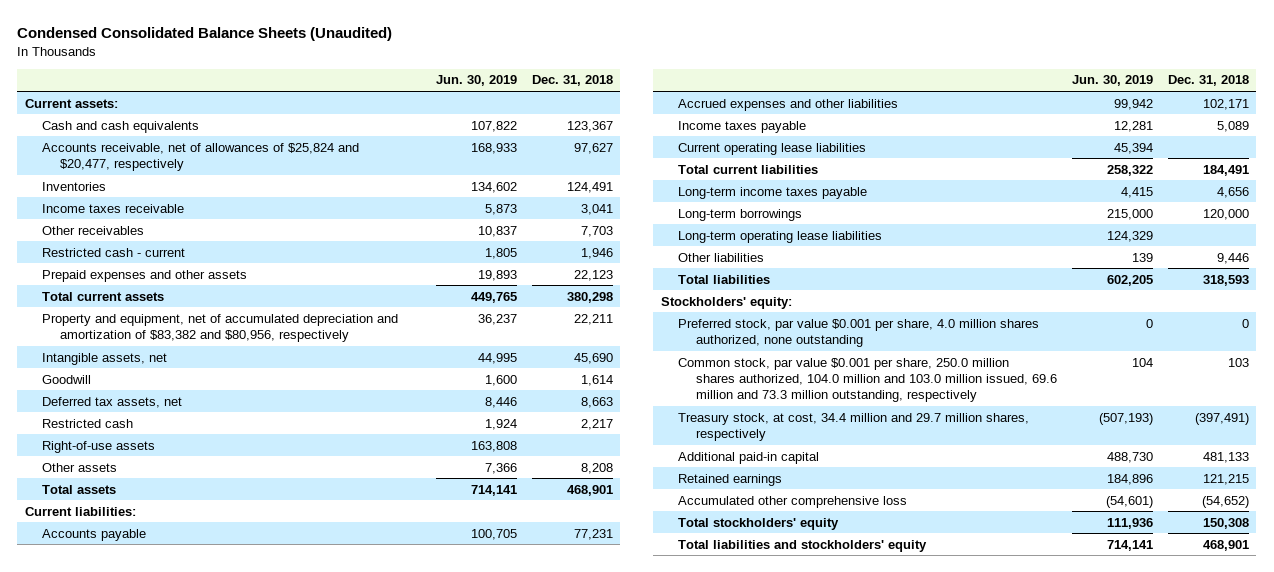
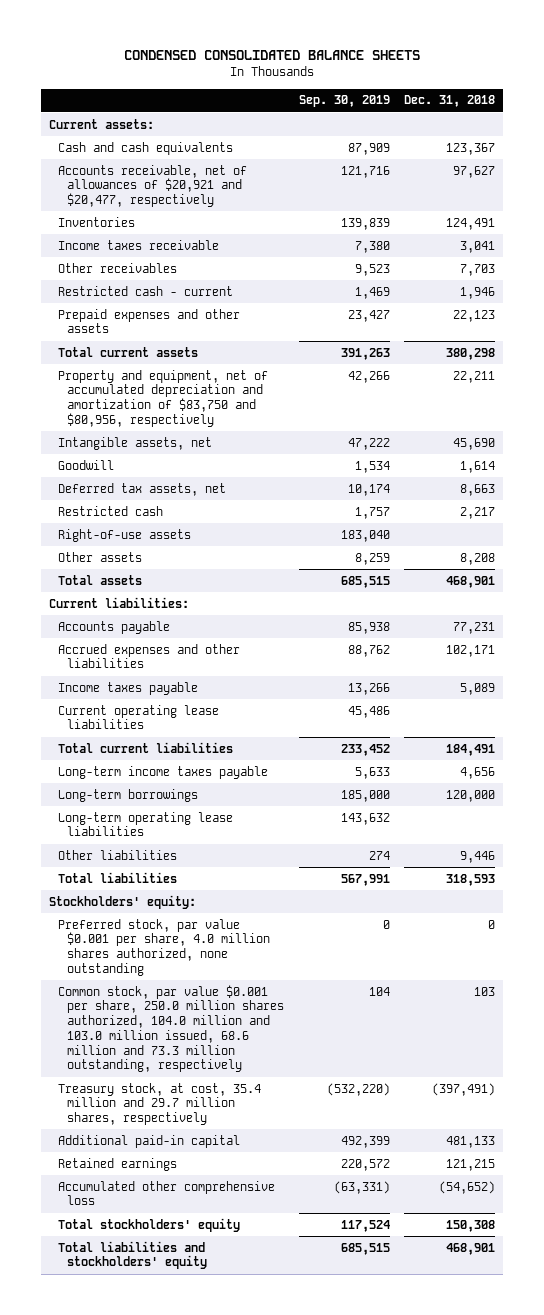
- Condensed Consolidated Balance Sheets (Unaudited)
+ CONDENSED CONSOLIDATED BALANCE SHEETS
- | Jun. 30, 2019 | Dec. 31, 2018
+ | Sep. 30, 2019 | Dec. 31, 2018
- Accounts receivable, net of allowances of $25,824 and $20,477, respectively | 168,933 | 97,627
+ Accounts receivable, net of allowances of $20,921 and $20,477, respectively | 121,716 | 97,627
- Property and equipment, net of accumulated depreciation and amortization of $83,382 and $80,956, respectively | 36,237 | 22,211
+ Property and equipment, net of accumulated depreciation and amortization of $83,750 and $80,956, respectively | 42,266 | 22,211
- Common stock, par value $0.001 per share, 250.0 million shares authorized, 104.0 million and 103.0 million issued, 69.6 million and 73.3 million outstanding, respectively | 104 | 103
- Treasury stock, at cost, 34.4 million and 29.7 million shares, respectively | (507,193) | (397,491)
+ Common stock, par value $0.001 per share, 250.0 million shares authorized, 104.0 million and 103.0 million issued, 68.6 million and 73.3 million outstanding, respectively | 104 | 103
+ Treasury stock, at cost, 35.4 million and 29.7 million shares, respectively | (532,220) | (397,491)

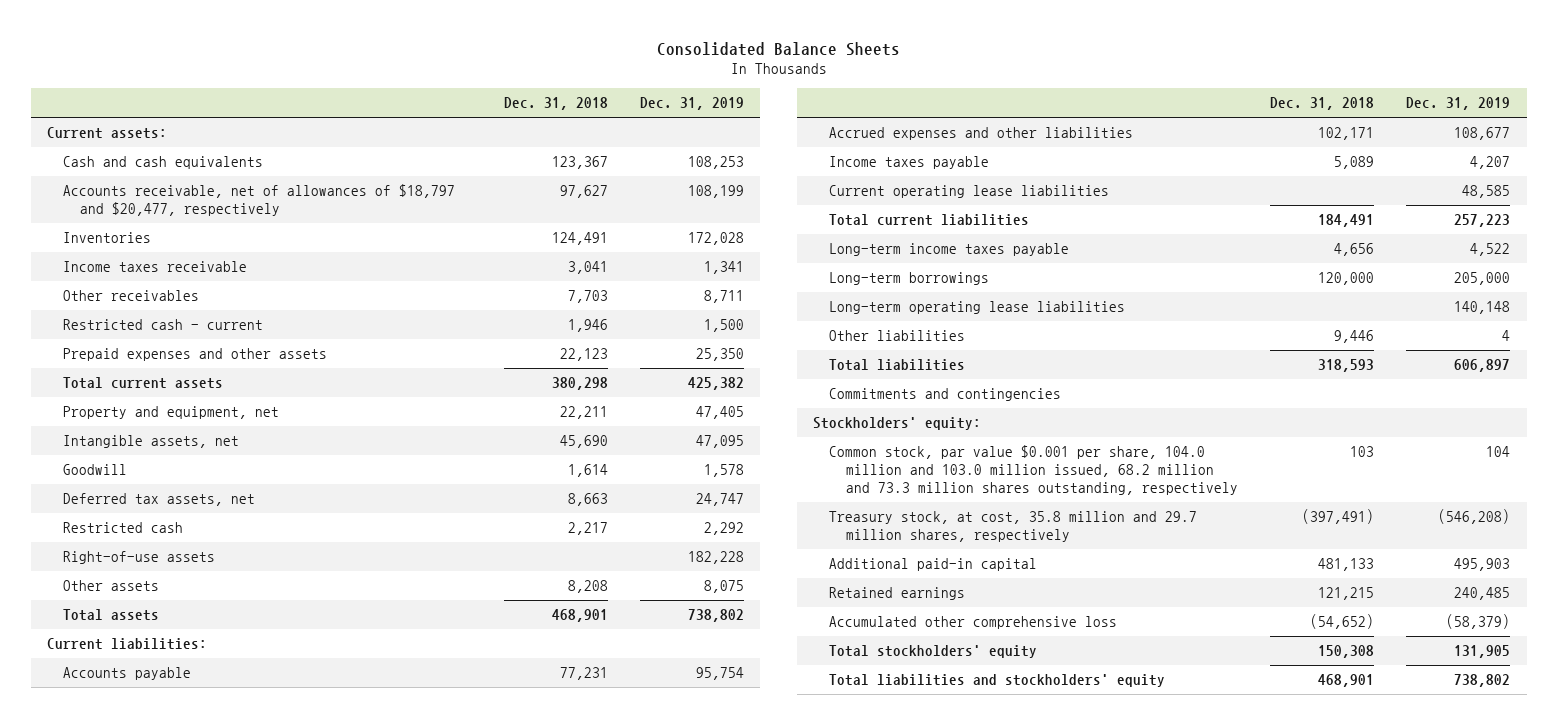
- CONDENSED CONSOLIDATED BALANCE SHEETS
+ Consolidated Balance Sheets
- | Sep. 30, 2019 | Dec. 31, 2018
+ | Dec. 31, 2018 | Dec. 31, 2019
- Accounts receivable, net of allowances of $20,921 and $20,477, respectively | 121,716 | 97,627
+ Accounts receivable, net of allowances of $18,797 and $20,477, respectively | 97,627 | 108,199
- Property and equipment, net of accumulated depreciation and amortization of $83,750 and $80,956, respectively | 42,266 | 22,211
+ Property and equipment, net | 22,211 | 47,405
+ Commitments and contingencies
- Preferred stock, par value $0.001 per share, 4.0 million shares authorized, none outstanding | 0 | 0
- Common stock, par value $0.001 per share, 250.0 million shares authorized, 104.0 million and 103.0 million issued, 68.6 million and 73.3 million outstanding, respectively | 104 | 103
- Treasury stock, at cost, 35.4 million and 29.7 million shares, respectively | (532,220) | (397,491)
+ Common stock, par value $0.001 per share, 104.0 million and 103.0 million issued, 68.2 million and 73.3 million shares outstanding, respectively | 103 | 104
+ Treasury stock, at cost, 35.8 million and 29.7 million shares, respectively | (397,491) | (546,208)

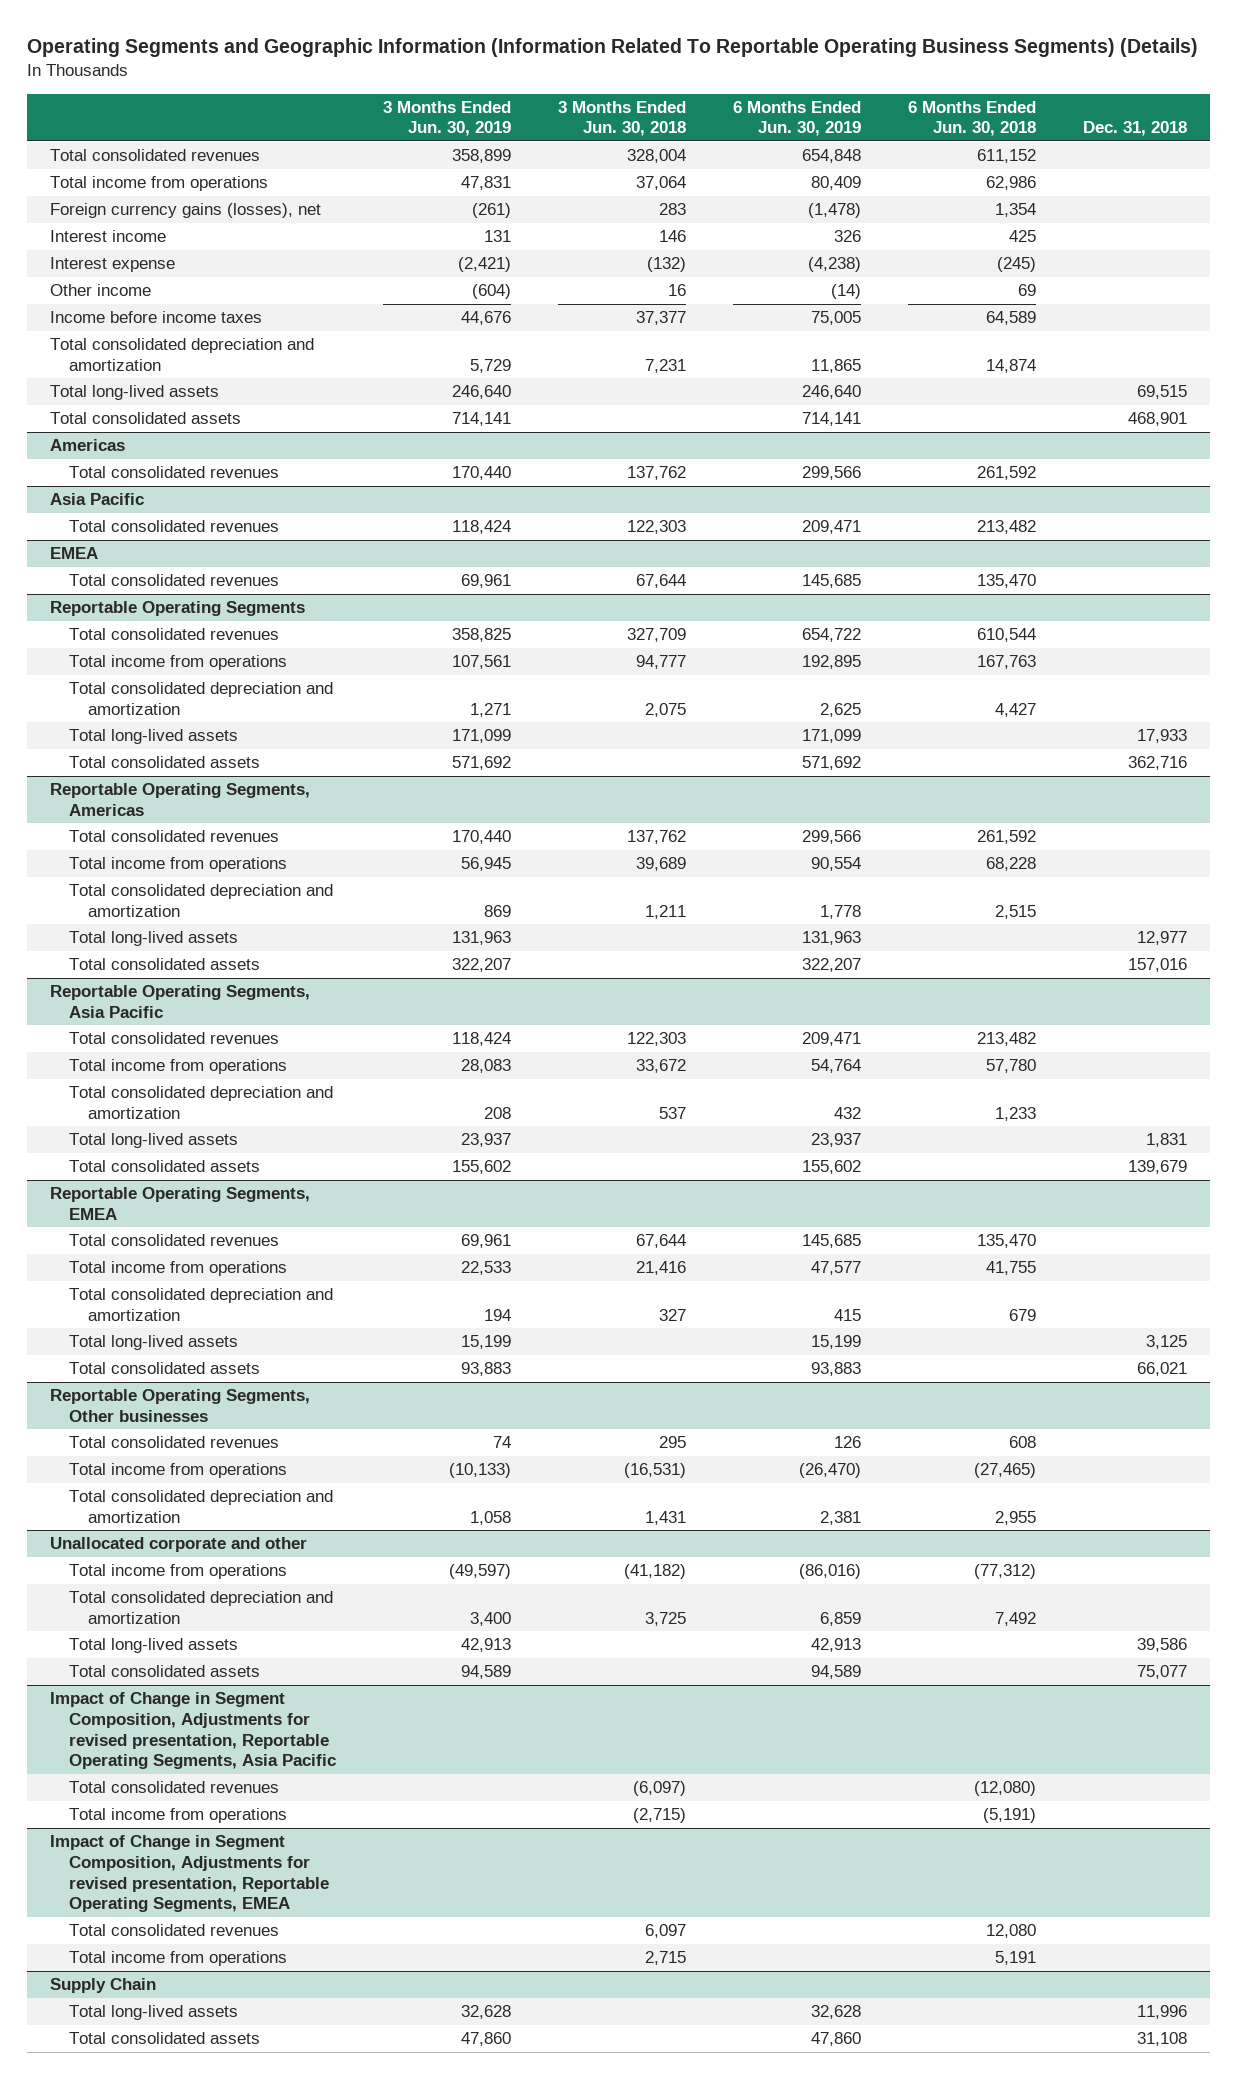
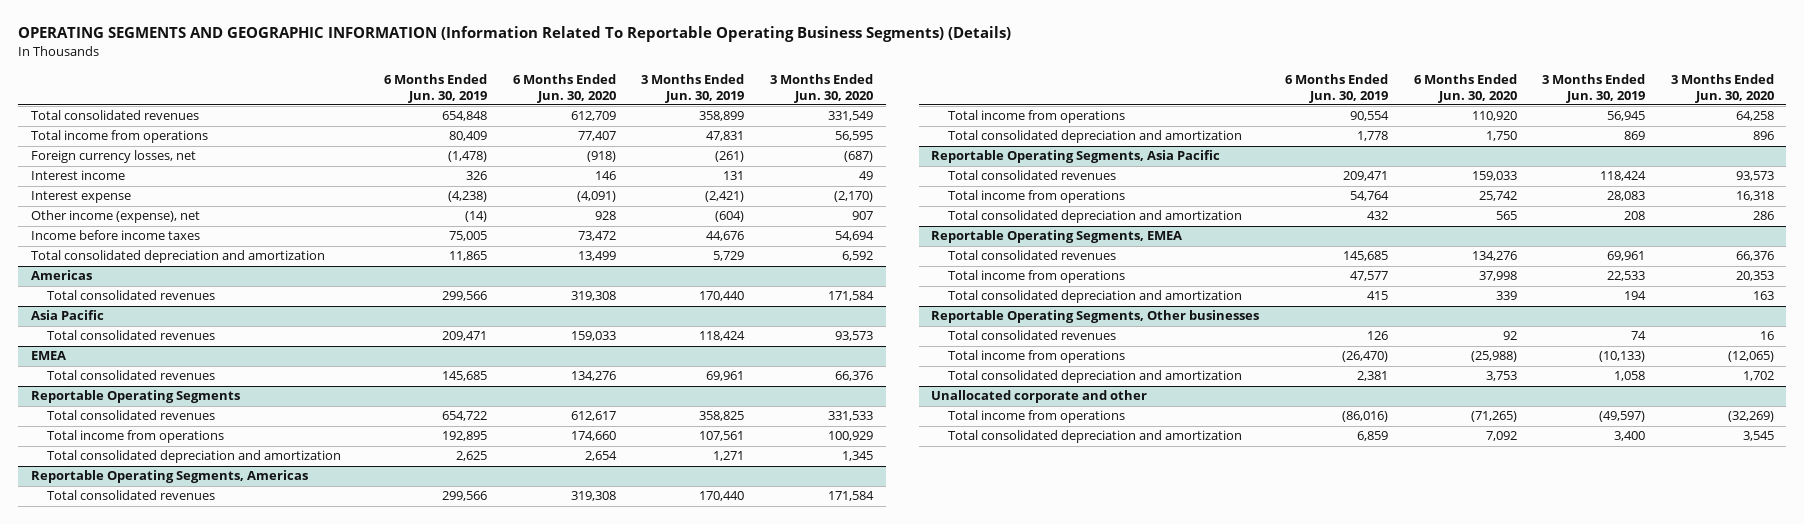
- Operating Segments and Geographic Information (Information Related To Reportable Operating Business Segments) (Details)
+ OPERATING SEGMENTS AND GEOGRAPHIC INFORMATION (Information Related To Reportable Operating Business Segments) (Details)
- | 3 Months Ended Jun. 30, 2019 | 3 Months Ended Jun. 30, 2018 | 6 Months Ended Jun. 30, 2019 | 6 Months Ended Jun. 30, 2018 | Dec. 31, 2018
+ | 6 Months Ended Jun. 30, 2019 | 6 Months Ended Jun. 30, 2020 | 3 Months Ended Jun. 30, 2019 | 3 Months Ended Jun. 30, 2020
- Foreign currency gains (losses), net | (261) | 283 | (1,478) | 1,354 |
+ Foreign currency losses, net | (1,478) | (918) | (261) | (687)
- Other income | (604) | 16 | (14) | 69 |
+ Other income (expense), net | (14) | 928 | (604) | 907
- Total long-lived assets | 246,640 | | 246,640 | | 69,515
- Total consolidated assets | 714,141 | | 714,141 | | 468,901
@ Reportable Operating Segments
- Total long-lived assets | 171,099 | | 171,099 | | 17,933
- Total consolidated assets | 571,692 | | 571,692 | | 362,716
@ Reportable Operating Segments, Americas
- Total long-lived assets | 131,963 | | 131,963 | | 12,977
- Total consolidated assets | 322,207 | | 322,207 | | 157,016
@ Reportable Operating Segments, Asia Pacific
- Total long-lived assets | 23,937 | | 23,937 | | 1,831
- Total consolidated assets | 155,602 | | 155,602 | | 139,679
@ Reportable Operating Segments, EMEA
- Total long-lived assets | 15,199 | | 15,199 | | 3,125
- Total consolidated assets | 93,883 | | 93,883 | | 66,021
@ Unallocated corporate and other
- Total long-lived assets | 42,913 | | 42,913 | | 39,586
- Total consolidated assets | 94,589 | | 94,589 | | 75,077
- Impact of Change in Segment Composition, Adjustments for revised presentation, Reportable Operating Segments, Asia Pacific
- Total consolidated revenues | | (6,097) | | (12,080) |
- Total income from operations | | (2,715) | | (5,191) |
- Impact of Change in Segment Composition, Adjustments for revised presentation, Reportable Operating Segments, EMEA
- Total consolidated revenues | | 6,097 | | 12,080 |
- Total income from operations | | 2,715 | | 5,191 |
- Supply Chain
- Total long-lived assets | 32,628 | | 32,628 | | 11,996
- Total consolidated assets | 47,860 | | 47,860 | | 31,108

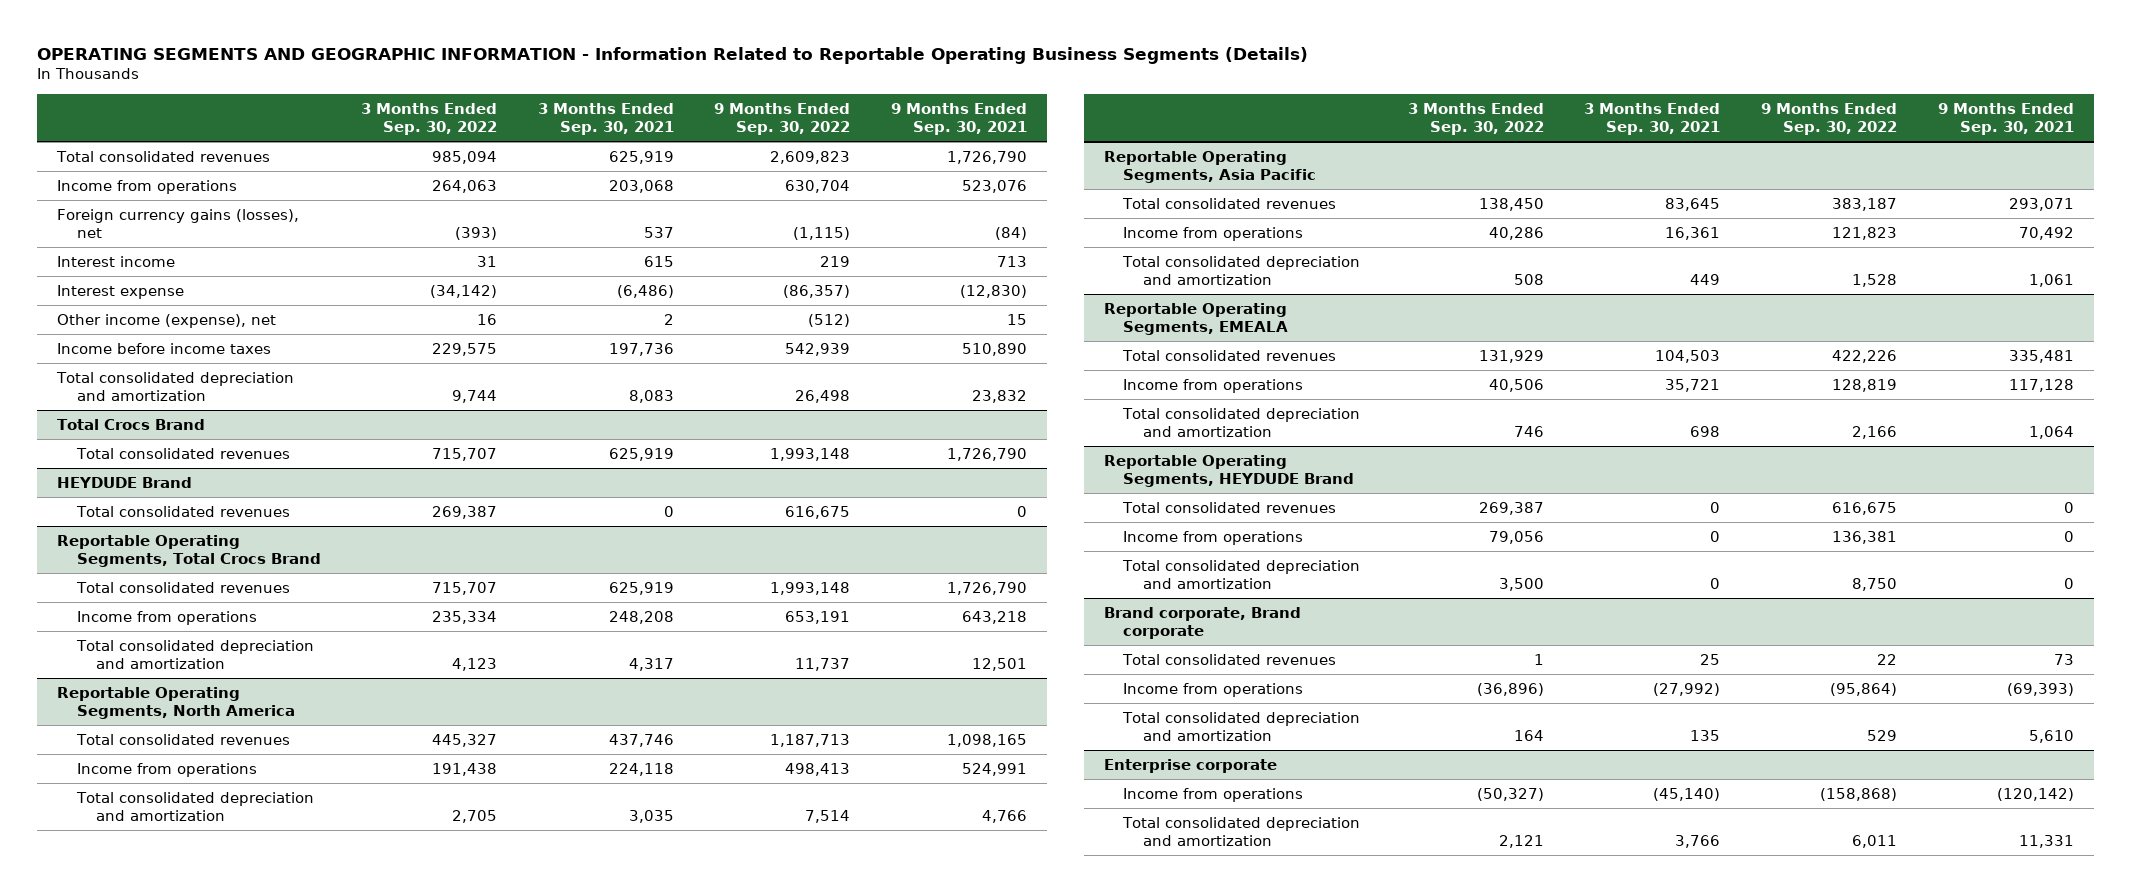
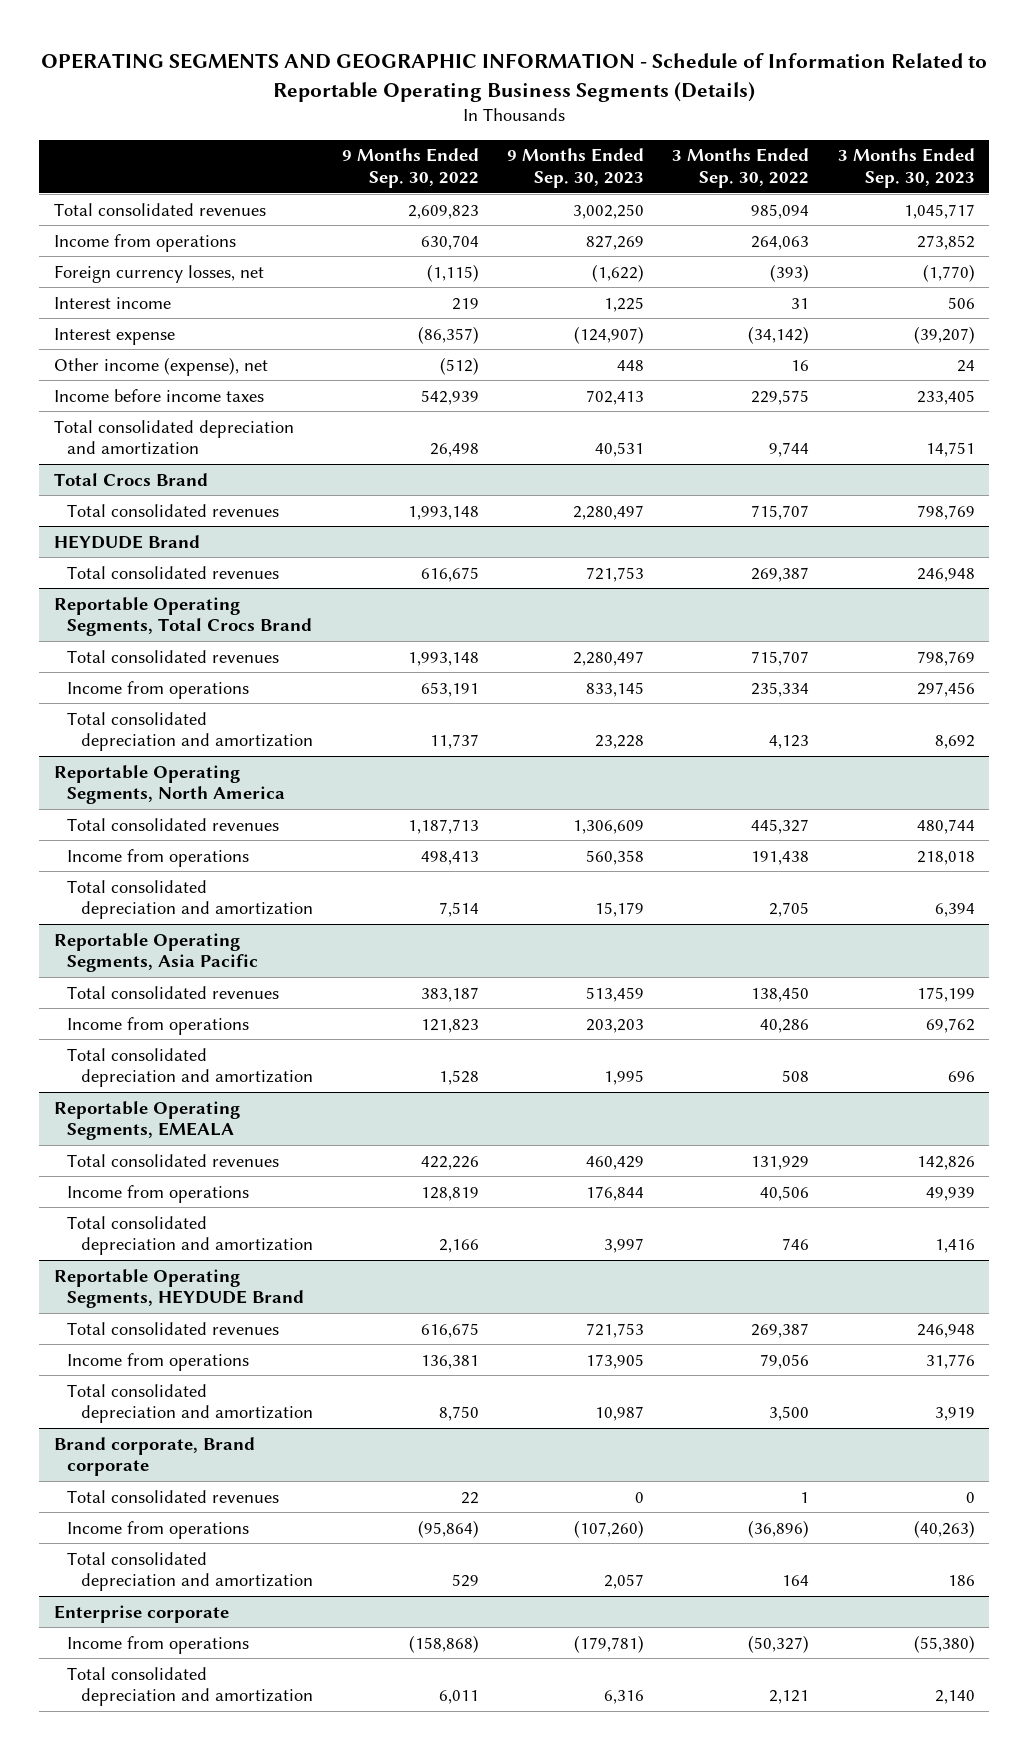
- OPERATING SEGMENTS AND GEOGRAPHIC INFORMATION - Information Related to Reportable Operating Business Segments (Details)
+ OPERATING SEGMENTS AND GEOGRAPHIC INFORMATION - Schedule of Information Related to Reportable Operating Business Segments (Details)
- | 3 Months Ended Sep. 30, 2022 | 3 Months Ended Sep. 30, 2021 | 9 Months Ended Sep. 30, 2022 | 9 Months Ended Sep. 30, 2021
+ | 9 Months Ended Sep. 30, 2022 | 9 Months Ended Sep. 30, 2023 | 3 Months Ended Sep. 30, 2022 | 3 Months Ended Sep. 30, 2023
- Foreign currency gains (losses), net | (393) | 537 | (1,115) | (84)
+ Foreign currency losses, net | (1,115) | (1,622) | (393) | (1,770)

